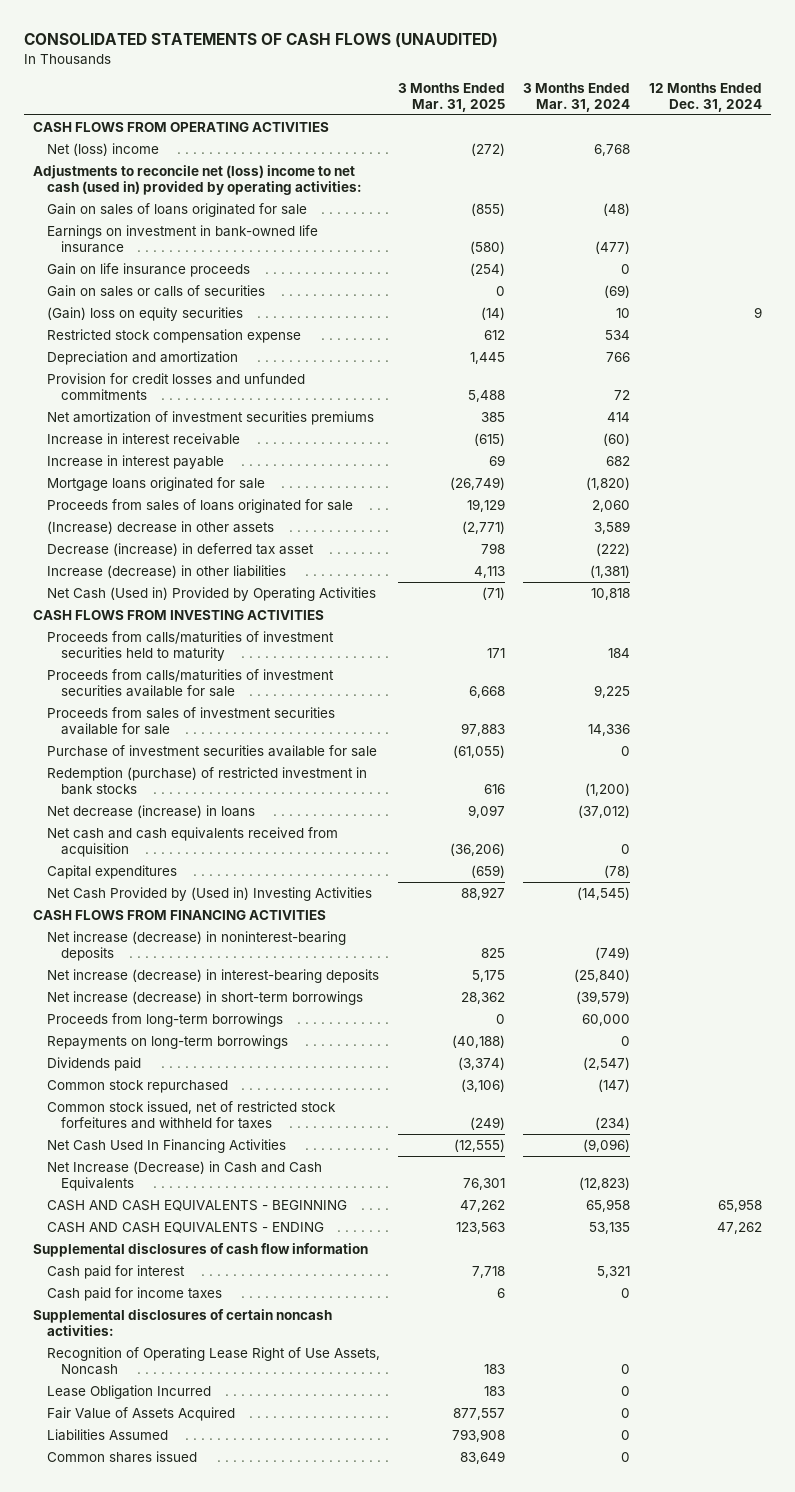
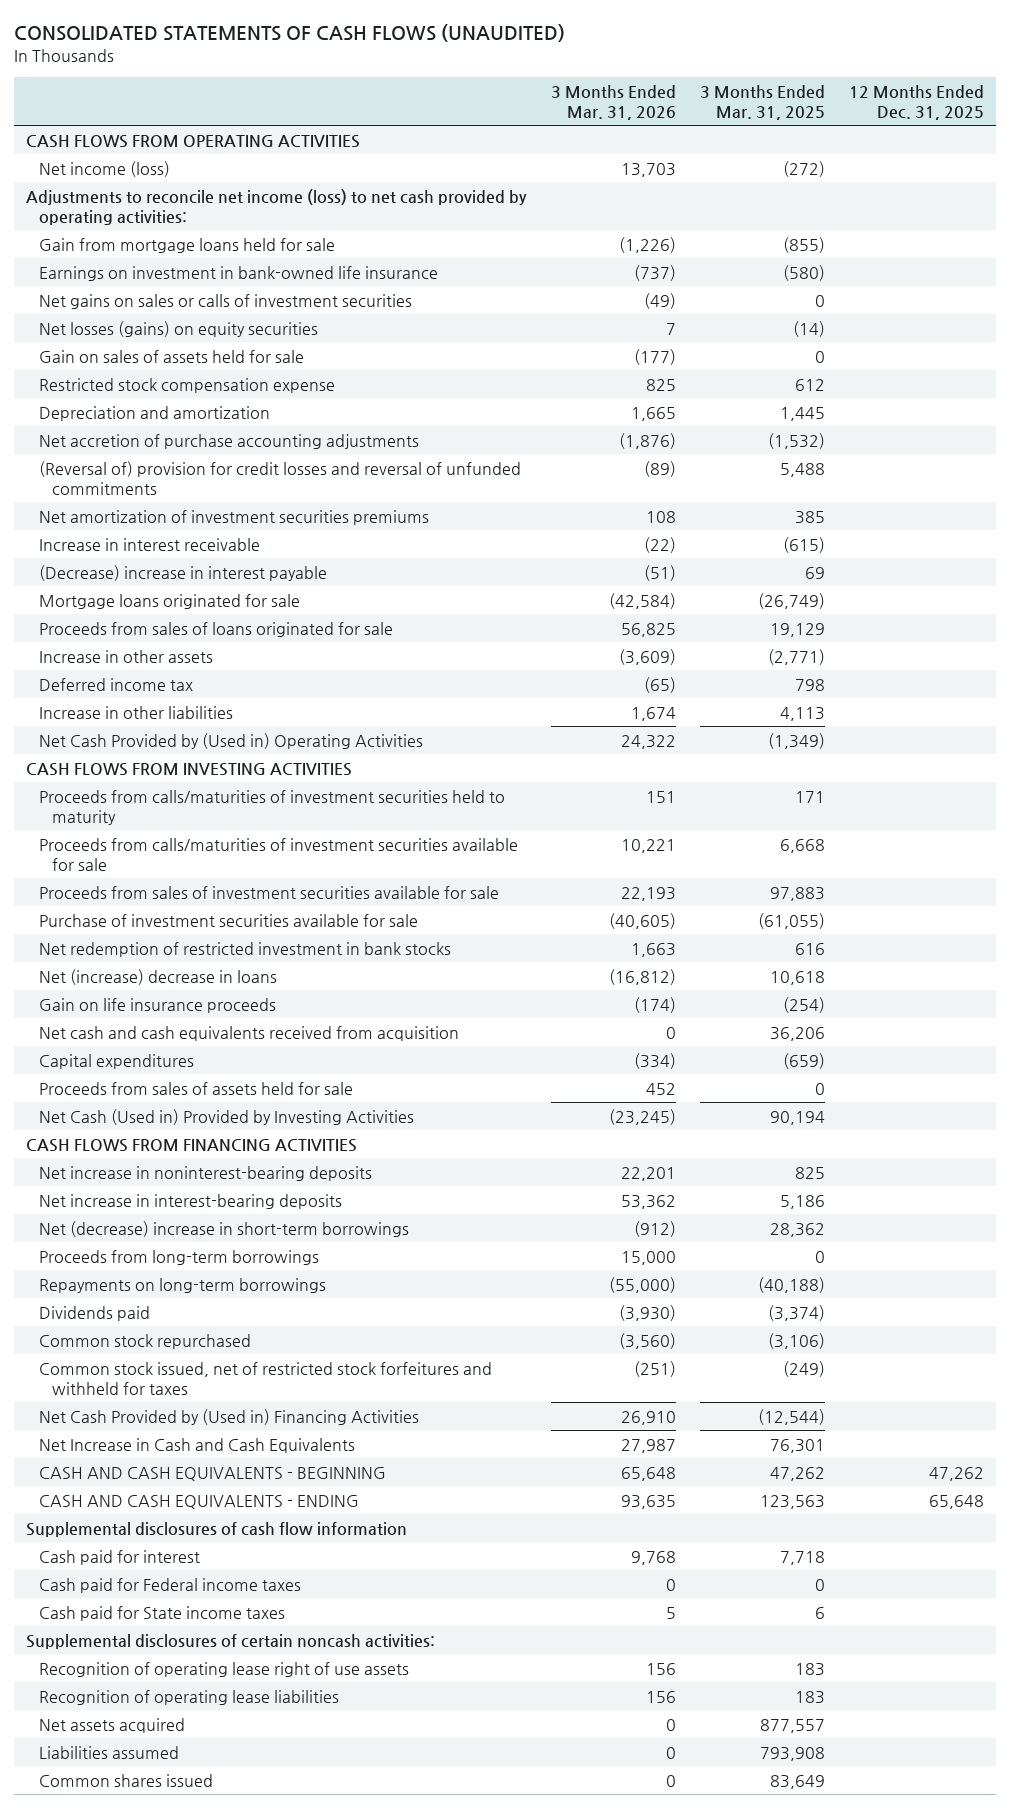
- | 3 Months Ended Mar. 31, 2025 | 3 Months Ended Mar. 31, 2024 | 12 Months Ended Dec. 31, 2024
+ | 3 Months Ended Mar. 31, 2026 | 3 Months Ended Mar. 31, 2025 | 12 Months Ended Dec. 31, 2025
- Net (loss) income | (272) | 6,768 |
- Adjustments to reconcile net (loss) income to net cash (used in) provided by operating activities:
- Gain on sales of loans originated for sale | (855) | (48) |
+ Net income (loss) | 13,703 | (272) |
+ Adjustments to reconcile net income (loss) to net cash provided by operating activities:
+ Gain from mortgage loans held for sale | (1,226) | (855) |
- Gain on sales or calls of securities | 0 | (69) |
- (Gain) loss on equity securities | (14) | 10 | 9
+ Net gains on sales or calls of investment securities | (49) | 0 |
+ Net losses (gains) on equity securities | 7 | (14) |
+ Gain on sales of assets held for sale | (177) | 0 |
- Provision for credit losses and unfunded commitments | 5,488 | 72 |
+ Net accretion of purchase accounting adjustments | (1,876) | (1,532) |
+ (Reversal of) provision for credit losses and reversal of unfunded commitments | (89) | 5,488 |
- Increase in interest payable | 69 | 682 |
+ (Decrease) increase in interest payable | (51) | 69 |
- (Increase) decrease in other assets | (2,771) | 3,589 |
- Decrease (increase) in deferred tax asset | 798 | (222) |
- Increase (decrease) in other liabilities | 4,113 | (1,381) |
- Net Cash (Used in) Provided by Operating Activities | (71) | 10,818 |
+ Increase in other assets | (3,609) | (2,771) |
+ Deferred income tax | (65) | 798 |
+ Increase in other liabilities | 1,674 | 4,113 |
+ Net Cash Provided by (Used in) Operating Activities | 24,322 | (1,349) |
- Redemption (purchase) of restricted investment in bank stocks | 616 | (1,200) |
- Net decrease (increase) in loans | 9,097 | (37,012) |
- Net cash and cash equivalents received from acquisition | (36,206) | 0 |
+ Net redemption of restricted investment in bank stocks | 1,663 | 616 |
+ Net (increase) decrease in loans | (16,812) | 10,618 |
moved down: Gain on life insurance proceeds | (174) | (254) |
+ Net cash and cash equivalents received from acquisition | 0 | 36,206 |
- Net Cash Provided by (Used in) Investing Activities | 88,927 | (14,545) |
+ Proceeds from sales of assets held for sale | 452 | 0 |
+ Net Cash (Used in) Provided by Investing Activities | (23,245) | 90,194 |
- Net increase (decrease) in noninterest-bearing deposits | 825 | (749) |
- Net increase (decrease) in interest-bearing deposits | 5,175 | (25,840) |
- Net increase (decrease) in short-term borrowings | 28,362 | (39,579) |
+ Net increase in noninterest-bearing deposits | 22,201 | 825 |
+ Net increase in interest-bearing deposits | 53,362 | 5,186 |
+ Net (decrease) increase in short-term borrowings | (912) | 28,362 |
- Net Cash Used In Financing Activities | (12,555) | (9,096) |
- Net Increase (Decrease) in Cash and Cash Equivalents | 76,301 | (12,823) |
+ Net Cash Provided by (Used in) Financing Activities | 26,910 | (12,544) |
+ Net Increase in Cash and Cash Equivalents | 27,987 | 76,301 |
- Cash paid for income taxes | 6 | 0 |
+ Cash paid for Federal income taxes | 0 | 0 |
+ Cash paid for State income taxes | 5 | 6 |
- Recognition of Operating Lease Right of Use Assets, Noncash | 183 | 0 |
- Lease Obligation Incurred | 183 | 0 |
- Fair Value of Assets Acquired | 877,557 | 0 |
- Liabilities Assumed | 793,908 | 0 |
+ Recognition of operating lease right of use assets | 156 | 183 |
+ Recognition of operating lease liabilities | 156 | 183 |
+ Net assets acquired | 0 | 877,557 |
+ Liabilities assumed | 0 | 793,908 |

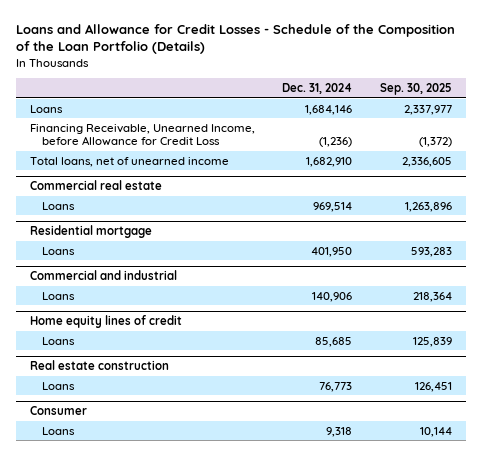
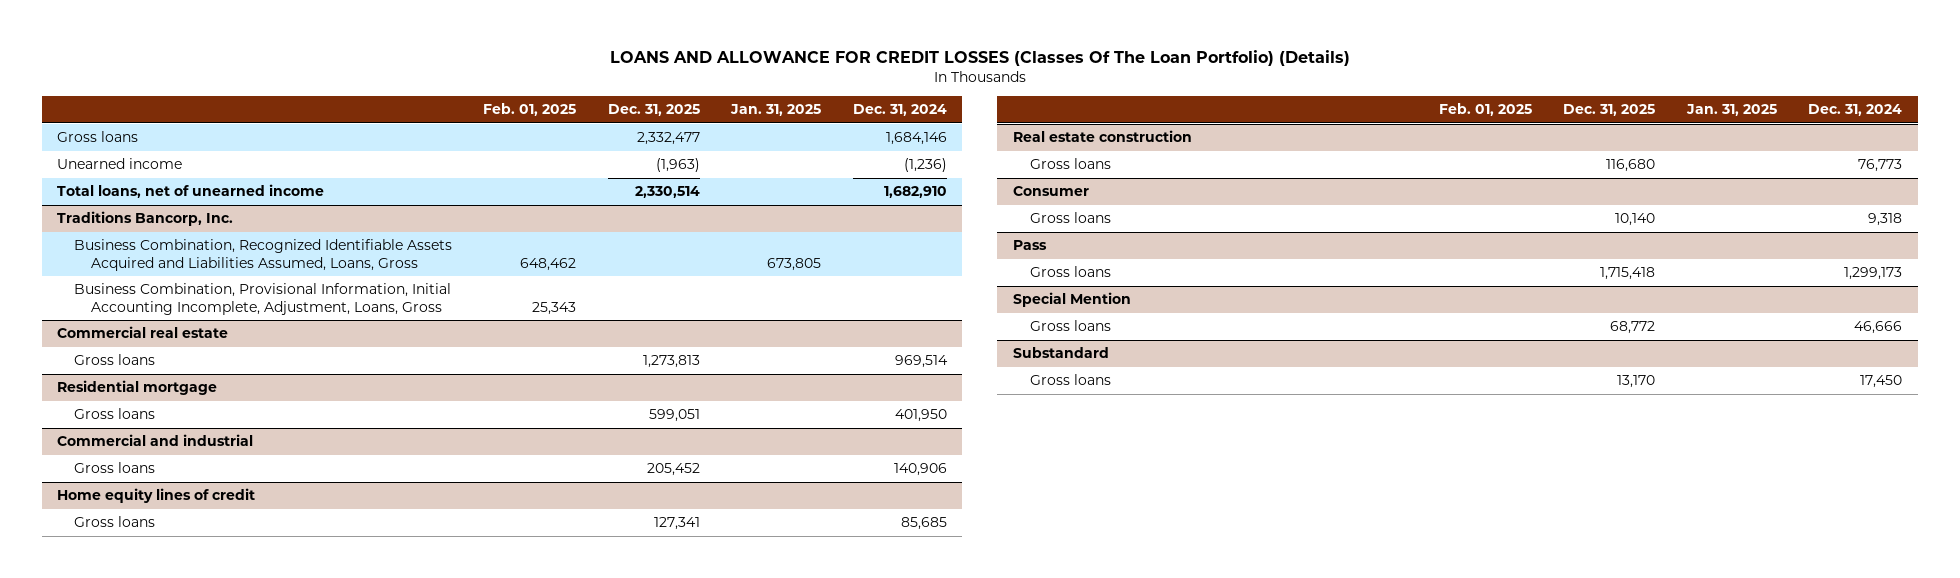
- Loans and Allowance for Credit Losses - Schedule of the Composition of the Loan Portfolio (Details)
+ LOANS AND ALLOWANCE FOR CREDIT LOSSES (Classes Of The Loan Portfolio) (Details)
- | Dec. 31, 2024 | Sep. 30, 2025
+ | Feb. 01, 2025 | Dec. 31, 2025 | Jan. 31, 2025 | Dec. 31, 2024
- Loans | 1,684,146 | 2,337,977
- Financing Receivable, Unearned Income, before Allowance for Credit Loss | (1,236) | (1,372)
+ Gross loans | | 2,332,477 | | 1,684,146
+ Unearned income | | (1,963) | | (1,236)
+ Traditions Bancorp, Inc.
+ Business Combination, Recognized Identifiable Assets Acquired and Liabilities Assumed, Loans, Gross | 648,462 | | 673,805 |
+ Business Combination, Provisional Information, Initial Accounting Incomplete, Adjustment, Loans, Gross | 25,343 | | |
@ Commercial real estate
- Loans | 969,514 | 1,263,896
+ Gross loans | | 1,273,813 | | 969,514
@ Residential mortgage
- Loans | 401,950 | 593,283
+ Gross loans | | 599,051 | | 401,950
@ Commercial and industrial
- Loans | 140,906 | 218,364
+ Gross loans | | 205,452 | | 140,906
@ Home equity lines of credit
- Loans | 85,685 | 125,839
+ Gross loans | | 127,341 | | 85,685
@ Real estate construction
- Loans | 76,773 | 126,451
+ Gross loans | | 116,680 | | 76,773
@ Consumer
- Loans | 9,318 | 10,144
+ Gross loans | | 10,140 | | 9,318
+ Pass
+ Gross loans | | 1,715,418 | | 1,299,173
+ Special Mention
+ Gross loans | | 68,772 | | 46,666
+ Substandard
+ Gross loans | | 13,170 | | 17,450

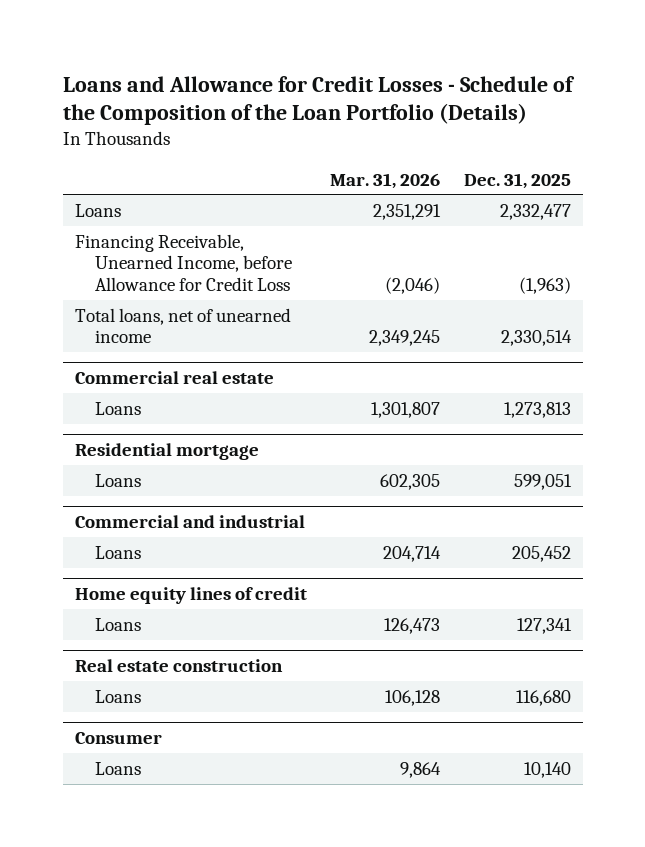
- LOANS AND ALLOWANCE FOR CREDIT LOSSES (Classes Of The Loan Portfolio) (Details)
+ Loans and Allowance for Credit Losses - Schedule of the Composition of the Loan Portfolio (Details)
- | Feb. 01, 2025 | Dec. 31, 2025 | Jan. 31, 2025 | Dec. 31, 2024
+ | Mar. 31, 2026 | Dec. 31, 2025
- Gross loans | | 2,332,477 | | 1,684,146
- Unearned income | | (1,963) | | (1,236)
+ Loans | 2,351,291 | 2,332,477
+ Financing Receivable, Unearned Income, before Allowance for Credit Loss | (2,046) | (1,963)
- Traditions Bancorp, Inc.
- Business Combination, Recognized Identifiable Assets Acquired and Liabilities Assumed, Loans, Gross | 648,462 | | 673,805 |
- Business Combination, Provisional Information, Initial Accounting Incomplete, Adjustment, Loans, Gross | 25,343 | | |
@ Commercial real estate
- Gross loans | | 1,273,813 | | 969,514
+ Loans | 1,301,807 | 1,273,813
@ Residential mortgage
- Gross loans | | 599,051 | | 401,950
+ Loans | 602,305 | 599,051
@ Commercial and industrial
- Gross loans | | 205,452 | | 140,906
+ Loans | 204,714 | 205,452
@ Home equity lines of credit
- Gross loans | | 127,341 | | 85,685
+ Loans | 126,473 | 127,341
@ Real estate construction
- Gross loans | | 116,680 | | 76,773
+ Loans | 106,128 | 116,680
@ Consumer
- Gross loans | | 10,140 | | 9,318
- Pass
- Gross loans | | 1,715,418 | | 1,299,173
- Special Mention
- Gross loans | | 68,772 | | 46,666
- Substandard
- Gross loans | | 13,170 | | 17,450
@ Consumer
+ Loans | 9,864 | 10,140

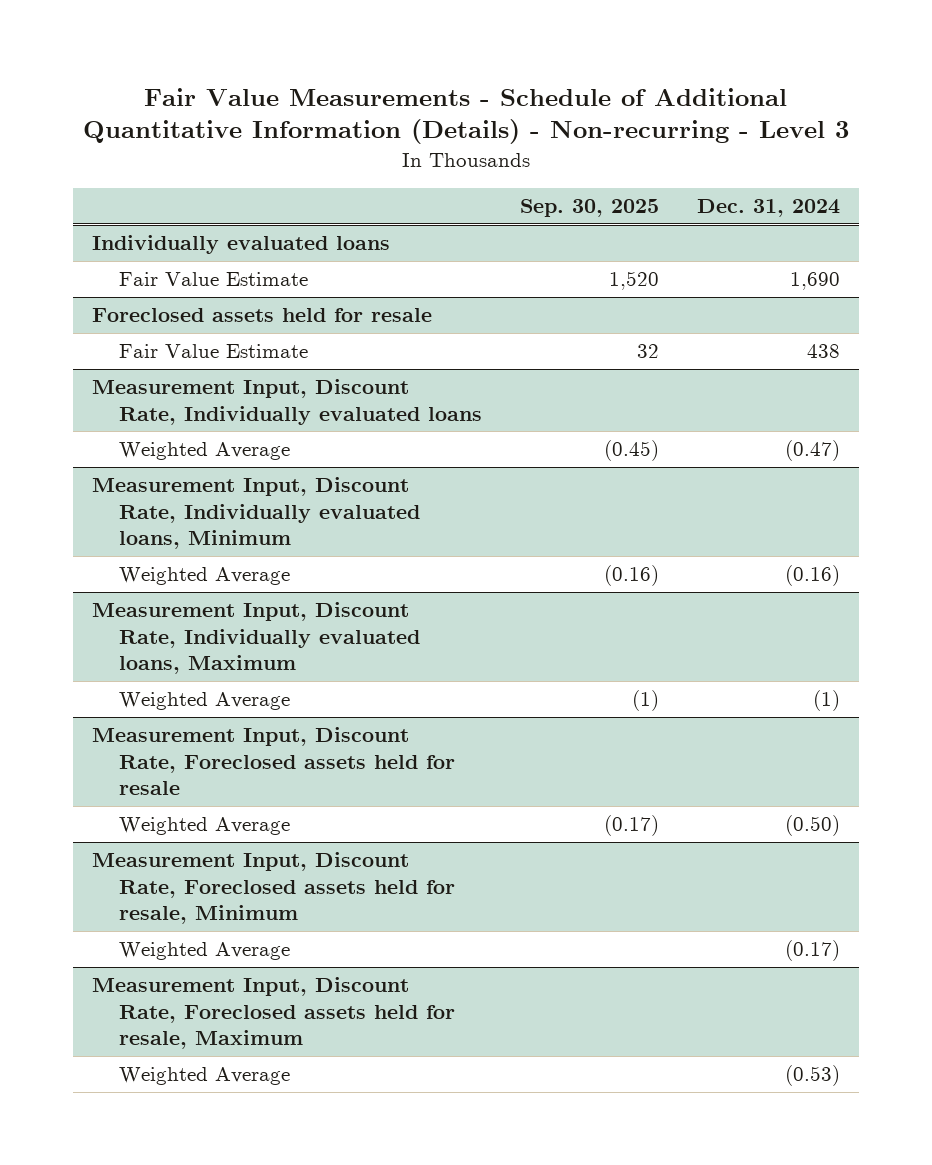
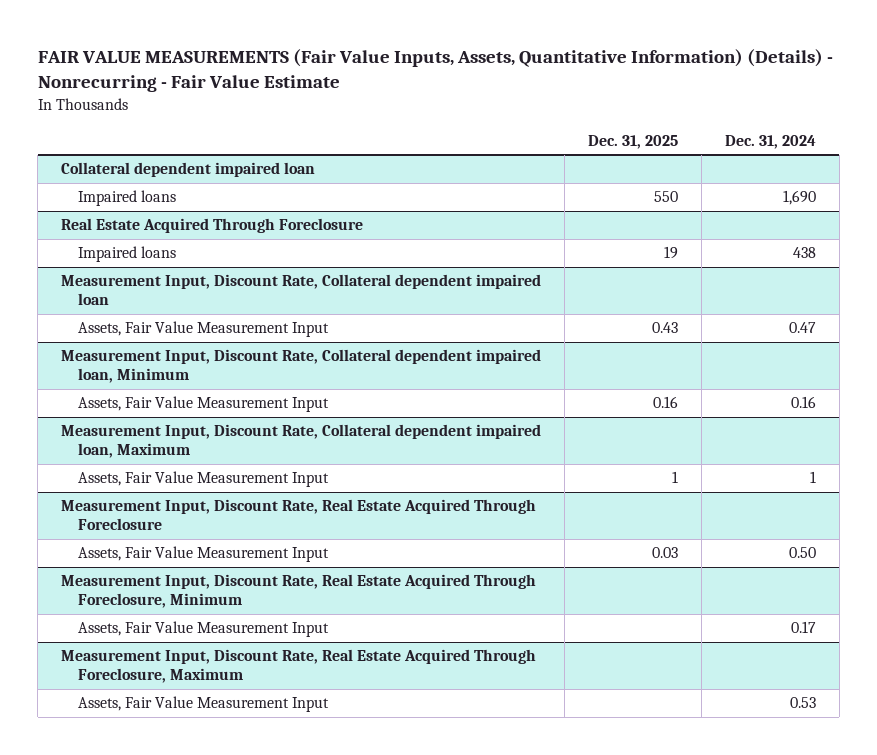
- Fair Value Measurements - Schedule of Additional Quantitative Information (Details) - Non-recurring - Level 3
+ FAIR VALUE MEASUREMENTS (Fair Value Inputs, Assets, Quantitative Information) (Details) - Nonrecurring - Fair Value Estimate
- | Sep. 30, 2025 | Dec. 31, 2024
+ | Dec. 31, 2025 | Dec. 31, 2024
- Individually evaluated loans
- Fair Value Estimate | 1,520 | 1,690
- Foreclosed assets held for resale
- Fair Value Estimate | 32 | 438
- Measurement Input, Discount Rate, Individually evaluated loans
- Weighted Average | (0.45) | (0.47)
- Measurement Input, Discount Rate, Individually evaluated loans, Minimum
- Weighted Average | (0.16) | (0.16)
- Measurement Input, Discount Rate, Individually evaluated loans, Maximum
- Weighted Average | (1) | (1)
- Measurement Input, Discount Rate, Foreclosed assets held for resale
- Weighted Average | (0.17) | (0.50)
- Measurement Input, Discount Rate, Foreclosed assets held for resale, Minimum
- Weighted Average | | (0.17)
- Measurement Input, Discount Rate, Foreclosed assets held for resale, Maximum
- Weighted Average | | (0.53)
+ Collateral dependent impaired loan
+ Impaired loans | 550 | 1,690
+ Real Estate Acquired Through Foreclosure
+ Impaired loans | 19 | 438
+ Measurement Input, Discount Rate, Collateral dependent impaired loan
+ Assets, Fair Value Measurement Input | 0.43 | 0.47
+ Measurement Input, Discount Rate, Collateral dependent impaired loan, Minimum
+ Assets, Fair Value Measurement Input | 0.16 | 0.16
+ Measurement Input, Discount Rate, Collateral dependent impaired loan, Maximum
+ Assets, Fair Value Measurement Input | 1 | 1
+ Measurement Input, Discount Rate, Real Estate Acquired Through Foreclosure
+ Assets, Fair Value Measurement Input | 0.03 | 0.50
+ Measurement Input, Discount Rate, Real Estate Acquired Through Foreclosure, Minimum
+ Assets, Fair Value Measurement Input | | 0.17
+ Measurement Input, Discount Rate, Real Estate Acquired Through Foreclosure, Maximum
+ Assets, Fair Value Measurement Input | | 0.53

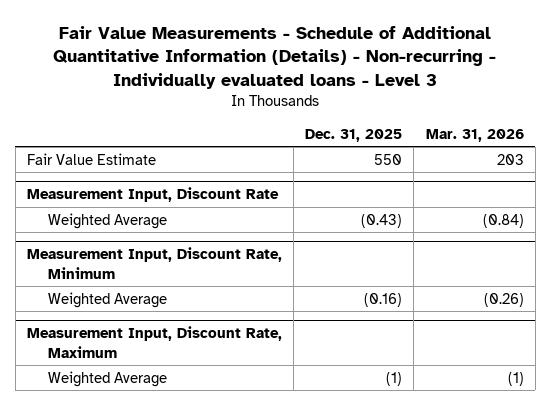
- FAIR VALUE MEASUREMENTS (Fair Value Inputs, Assets, Quantitative Information) (Details) - Nonrecurring - Fair Value Estimate
+ Fair Value Measurements - Schedule of Additional Quantitative Information (Details) - Non-recurring - Individually evaluated loans - Level 3
- | Dec. 31, 2025 | Dec. 31, 2024
+ | Dec. 31, 2025 | Mar. 31, 2026
- Collateral dependent impaired loan
- Impaired loans | 550 | 1,690
- Real Estate Acquired Through Foreclosure
- Impaired loans | 19 | 438
- Measurement Input, Discount Rate, Collateral dependent impaired loan
- Assets, Fair Value Measurement Input | 0.43 | 0.47
- Measurement Input, Discount Rate, Collateral dependent impaired loan, Minimum
- Assets, Fair Value Measurement Input | 0.16 | 0.16
- Measurement Input, Discount Rate, Collateral dependent impaired loan, Maximum
- Assets, Fair Value Measurement Input | 1 | 1
- Measurement Input, Discount Rate, Real Estate Acquired Through Foreclosure
- Assets, Fair Value Measurement Input | 0.03 | 0.50
- Measurement Input, Discount Rate, Real Estate Acquired Through Foreclosure, Minimum
- Assets, Fair Value Measurement Input | | 0.17
- Measurement Input, Discount Rate, Real Estate Acquired Through Foreclosure, Maximum
- Assets, Fair Value Measurement Input | | 0.53
+ Fair Value Estimate | 550 | 203
+ Measurement Input, Discount Rate
+ Weighted Average | (0.43) | (0.84)
+ Measurement Input, Discount Rate, Minimum
+ Weighted Average | (0.16) | (0.26)
+ Measurement Input, Discount Rate, Maximum
+ Weighted Average | (1) | (1)

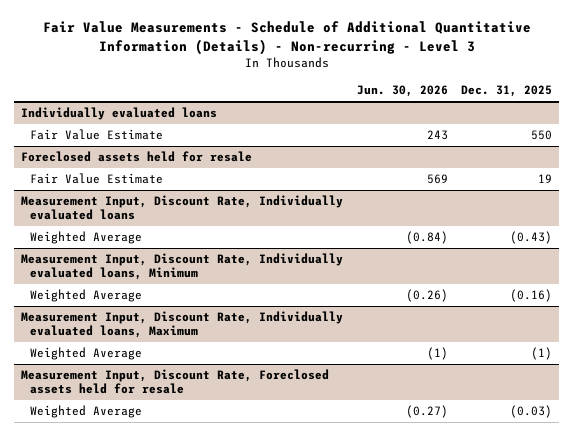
- Fair Value Measurements - Schedule of Additional Quantitative Information (Details) - Non-recurring - Individually evaluated loans - Level 3
+ Fair Value Measurements - Schedule of Additional Quantitative Information (Details) - Non-recurring - Level 3
- | Dec. 31, 2025 | Mar. 31, 2026
+ | Jun. 30, 2026 | Dec. 31, 2025
+ Individually evaluated loans
- Measurement Input, Discount Rate
+ Foreclosed assets held for resale
+ Fair Value Estimate | 569 | 19
+ Measurement Input, Discount Rate, Individually evaluated loans
- Measurement Input, Discount Rate, Minimum
+ Measurement Input, Discount Rate, Individually evaluated loans, Minimum
- Measurement Input, Discount Rate, Maximum
+ Measurement Input, Discount Rate, Individually evaluated loans, Maximum
+ Measurement Input, Discount Rate, Foreclosed assets held for resale
+ Weighted Average | (0.27) | (0.03)

